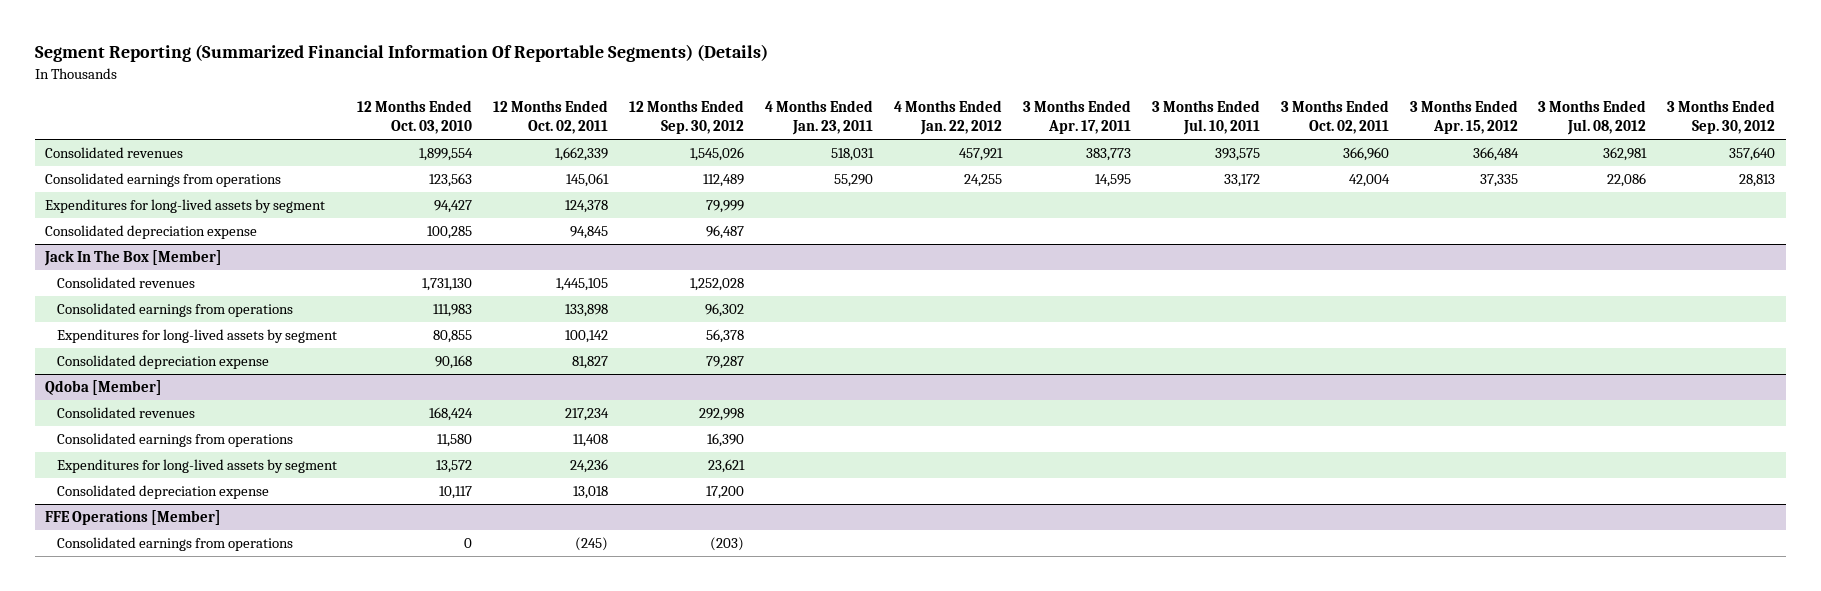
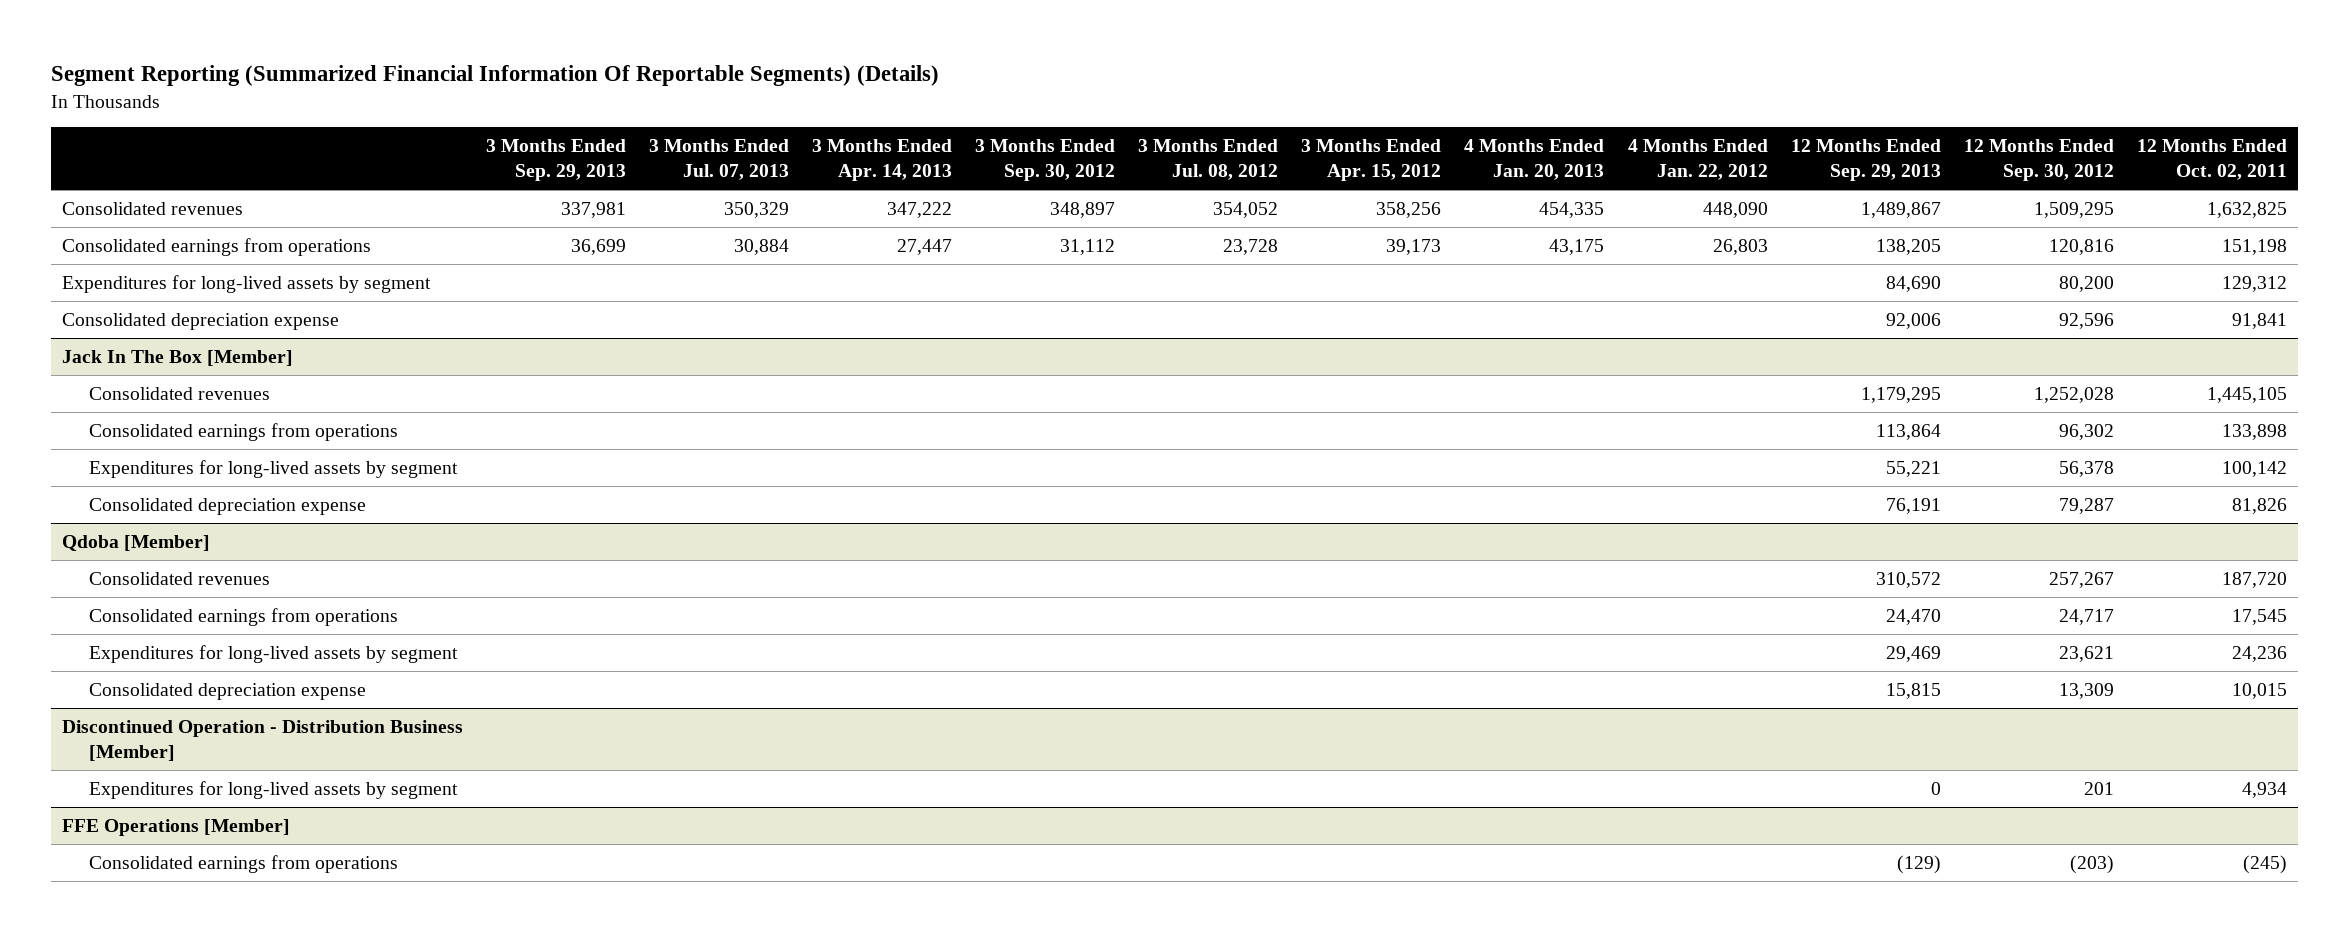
- | 12 Months Ended Oct. 03, 2010 | 12 Months Ended Oct. 02, 2011 | 12 Months Ended Sep. 30, 2012 | 4 Months Ended Jan. 23, 2011 | 4 Months Ended Jan. 22, 2012 | 3 Months Ended Apr. 17, 2011 | 3 Months Ended Jul. 10, 2011 | 3 Months Ended Oct. 02, 2011 | 3 Months Ended Apr. 15, 2012 | 3 Months Ended Jul. 08, 2012 | 3 Months Ended Sep. 30, 2012
+ | 3 Months Ended Sep. 29, 2013 | 3 Months Ended Jul. 07, 2013 | 3 Months Ended Apr. 14, 2013 | 3 Months Ended Sep. 30, 2012 | 3 Months Ended Jul. 08, 2012 | 3 Months Ended Apr. 15, 2012 | 4 Months Ended Jan. 20, 2013 | 4 Months Ended Jan. 22, 2012 | 12 Months Ended Sep. 29, 2013 | 12 Months Ended Sep. 30, 2012 | 12 Months Ended Oct. 02, 2011
- Consolidated revenues | 1,899,554 | 1,662,339 | 1,545,026 | 518,031 | 457,921 | 383,773 | 393,575 | 366,960 | 366,484 | 362,981 | 357,640
- Consolidated earnings from operations | 123,563 | 145,061 | 112,489 | 55,290 | 24,255 | 14,595 | 33,172 | 42,004 | 37,335 | 22,086 | 28,813
- Expenditures for long-lived assets by segment | 94,427 | 124,378 | 79,999 | | | | | | | |
- Consolidated depreciation expense | 100,285 | 94,845 | 96,487 | | | | | | | |
+ Consolidated revenues | 337,981 | 350,329 | 347,222 | 348,897 | 354,052 | 358,256 | 454,335 | 448,090 | 1,489,867 | 1,509,295 | 1,632,825
+ Consolidated earnings from operations | 36,699 | 30,884 | 27,447 | 31,112 | 23,728 | 39,173 | 43,175 | 26,803 | 138,205 | 120,816 | 151,198
+ Expenditures for long-lived assets by segment | | | | | | | | | 84,690 | 80,200 | 129,312
+ Consolidated depreciation expense | | | | | | | | | 92,006 | 92,596 | 91,841
@ Jack In The Box [Member]
- Consolidated depreciation expense | 90,168 | 81,827 | 79,287 | | | | | | | |
+ Consolidated depreciation expense | | | | | | | | | 76,191 | 79,287 | 81,826
@ Qdoba [Member]
- Consolidated revenues | 168,424 | 217,234 | 292,998 | | | | | | | |
- Consolidated earnings from operations | 11,580 | 11,408 | 16,390 | | | | | | | |
+ Consolidated revenues | | | | | | | | | 310,572 | 257,267 | 187,720
+ Consolidated earnings from operations | | | | | | | | | 24,470 | 24,717 | 17,545
- Consolidated depreciation expense | 10,117 | 13,018 | 17,200 | | | | | | | |
+ Consolidated depreciation expense | | | | | | | | | 15,815 | 13,309 | 10,015
+ Discontinued Operation - Distribution Business [Member]
+ Expenditures for long-lived assets by segment | | | | | | | | | 0 | 201 | 4,934

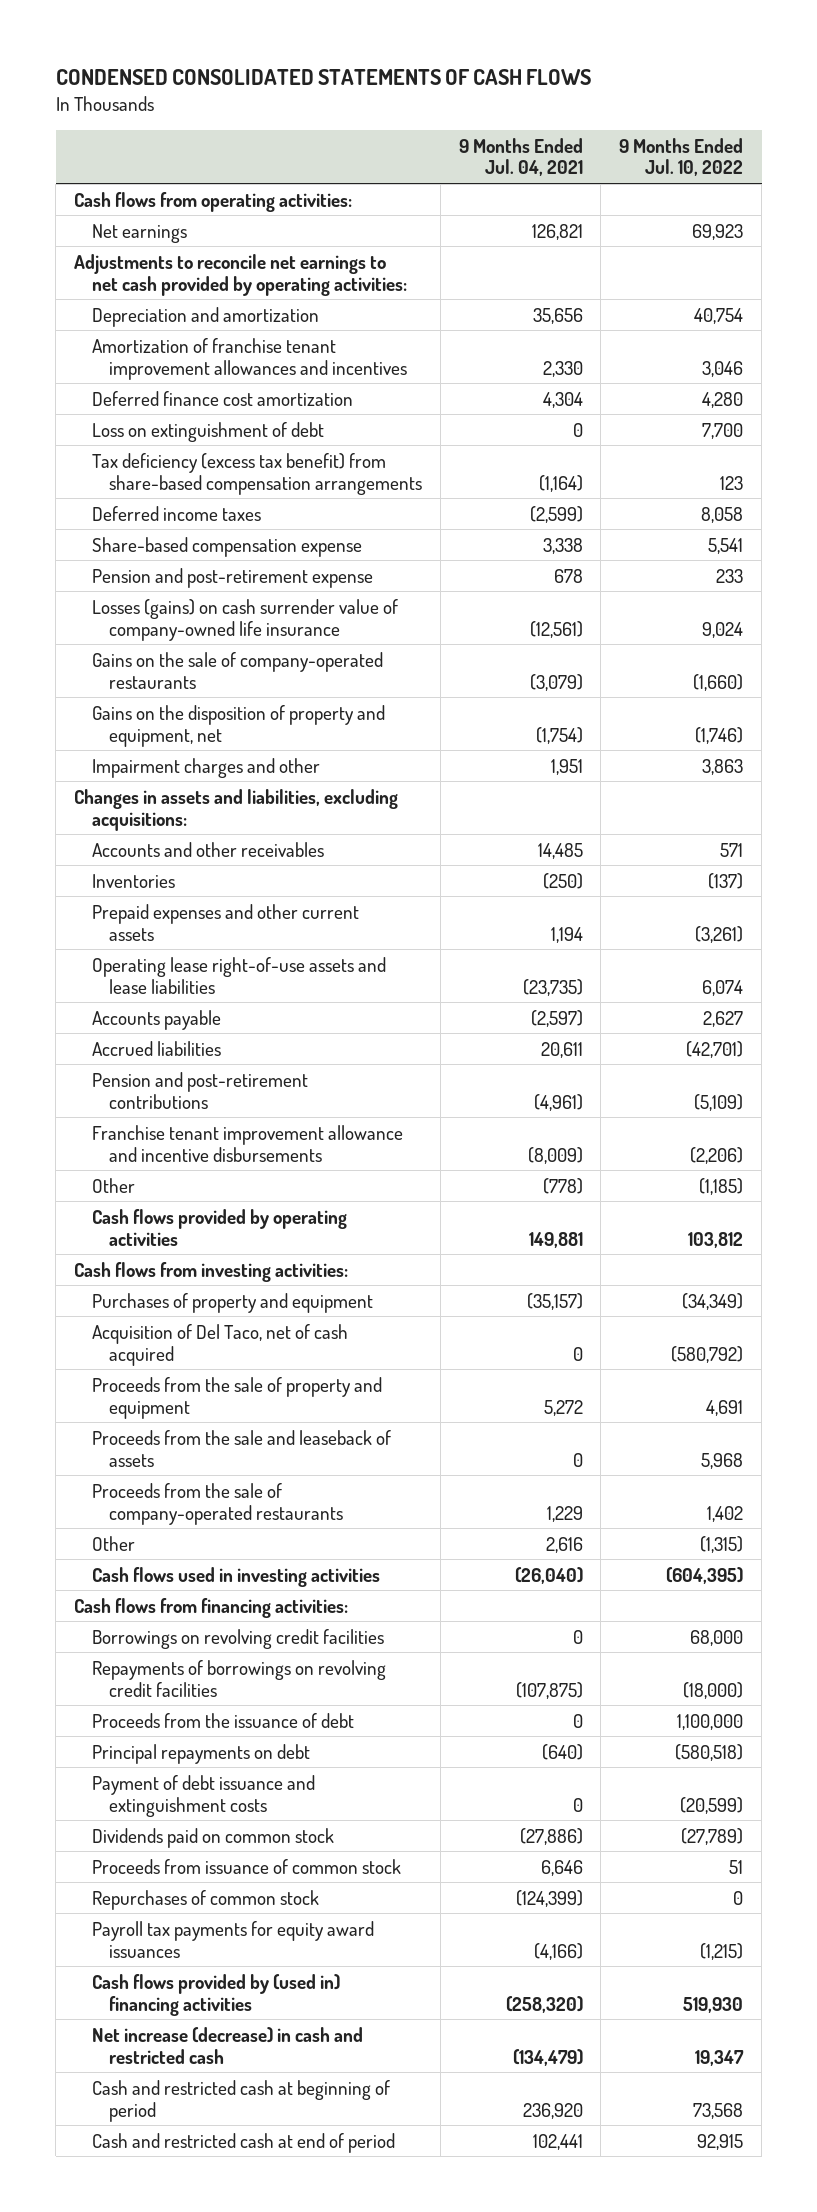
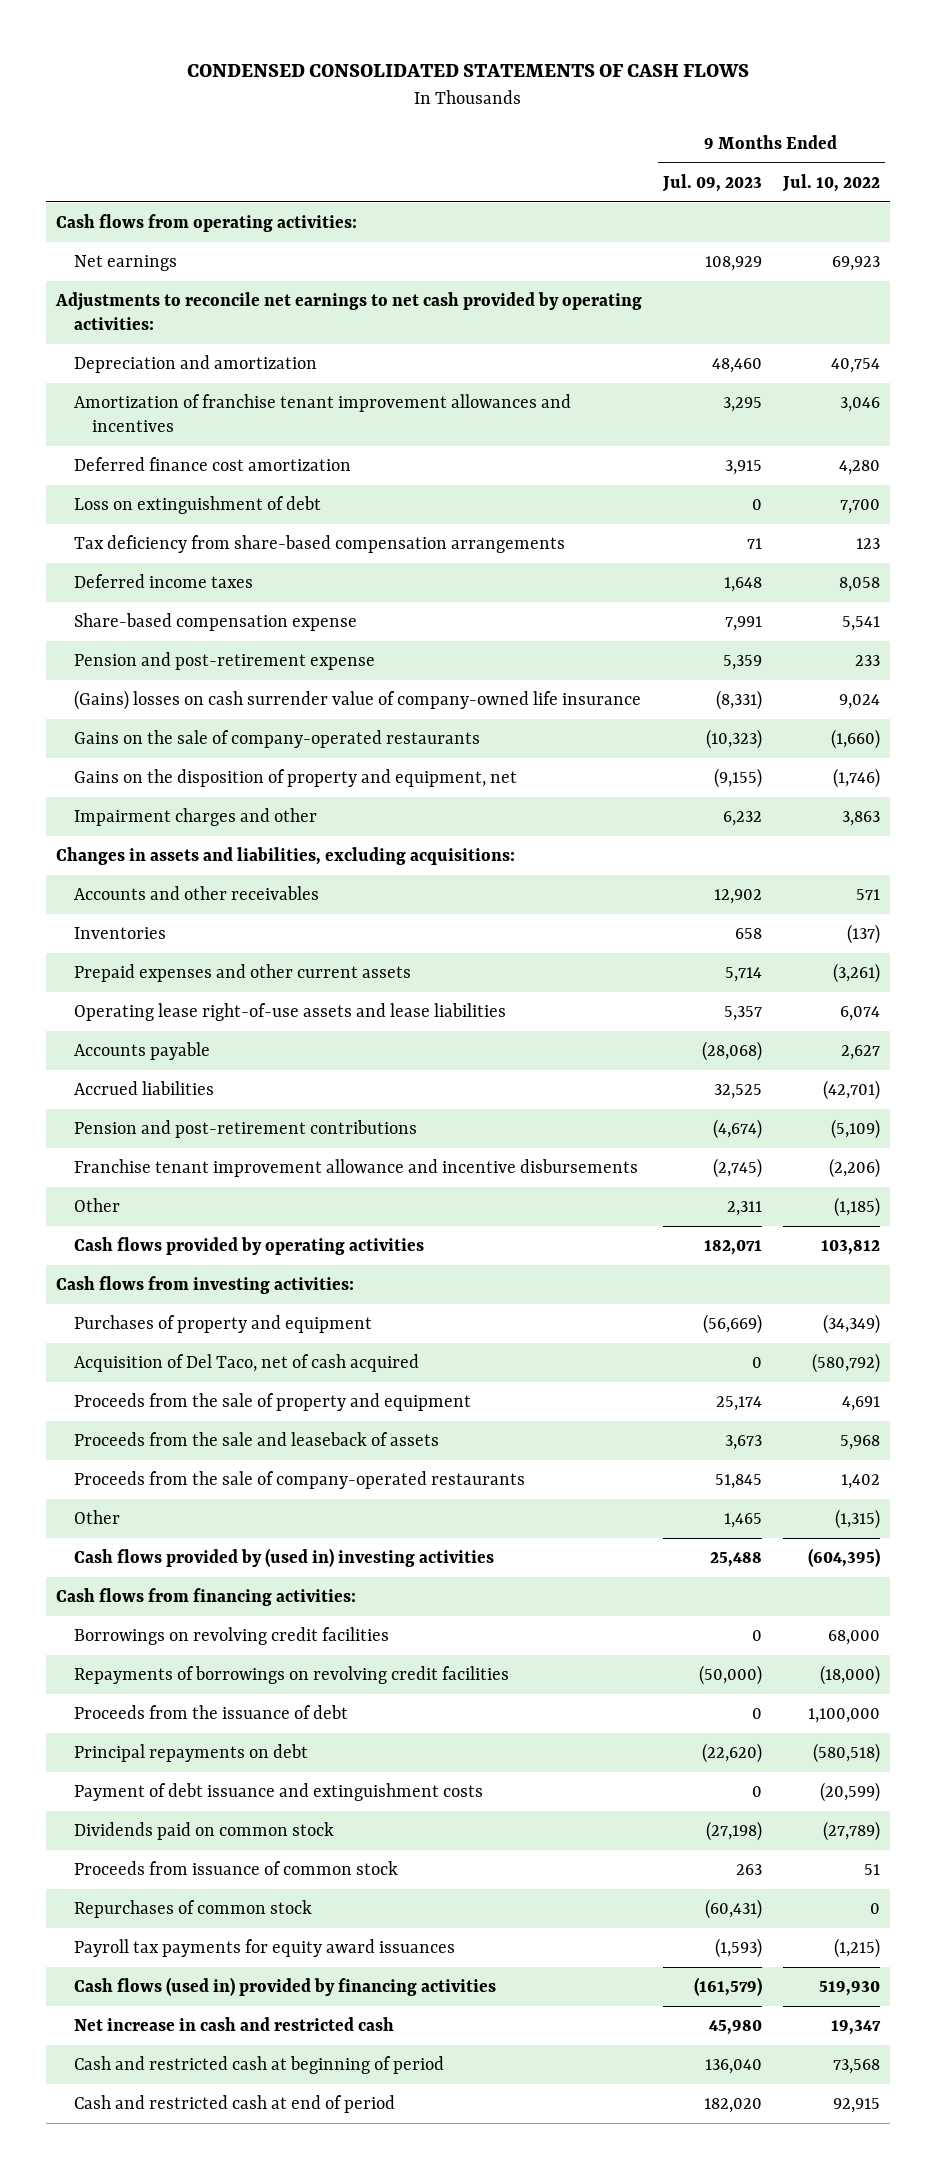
- | 9 Months Ended Jul. 04, 2021 | 9 Months Ended Jul. 10, 2022
+ | 9 Months Ended Jul. 09, 2023 | 9 Months Ended Jul. 10, 2022
- Tax deficiency (excess tax benefit) from share-based compensation arrangements | (1,164) | 123
+ Tax deficiency from share-based compensation arrangements | 71 | 123
- Losses (gains) on cash surrender value of company-owned life insurance | (12,561) | 9,024
+ (Gains) losses on cash surrender value of company-owned life insurance | (8,331) | 9,024
- Cash flows used in investing activities | (26,040) | (604,395)
+ Cash flows provided by (used in) investing activities | 25,488 | (604,395)
- Cash flows provided by (used in) financing activities | (258,320) | 519,930
- Net increase (decrease) in cash and restricted cash | (134,479) | 19,347
+ Cash flows (used in) provided by financing activities | (161,579) | 519,930
+ Net increase in cash and restricted cash | 45,980 | 19,347

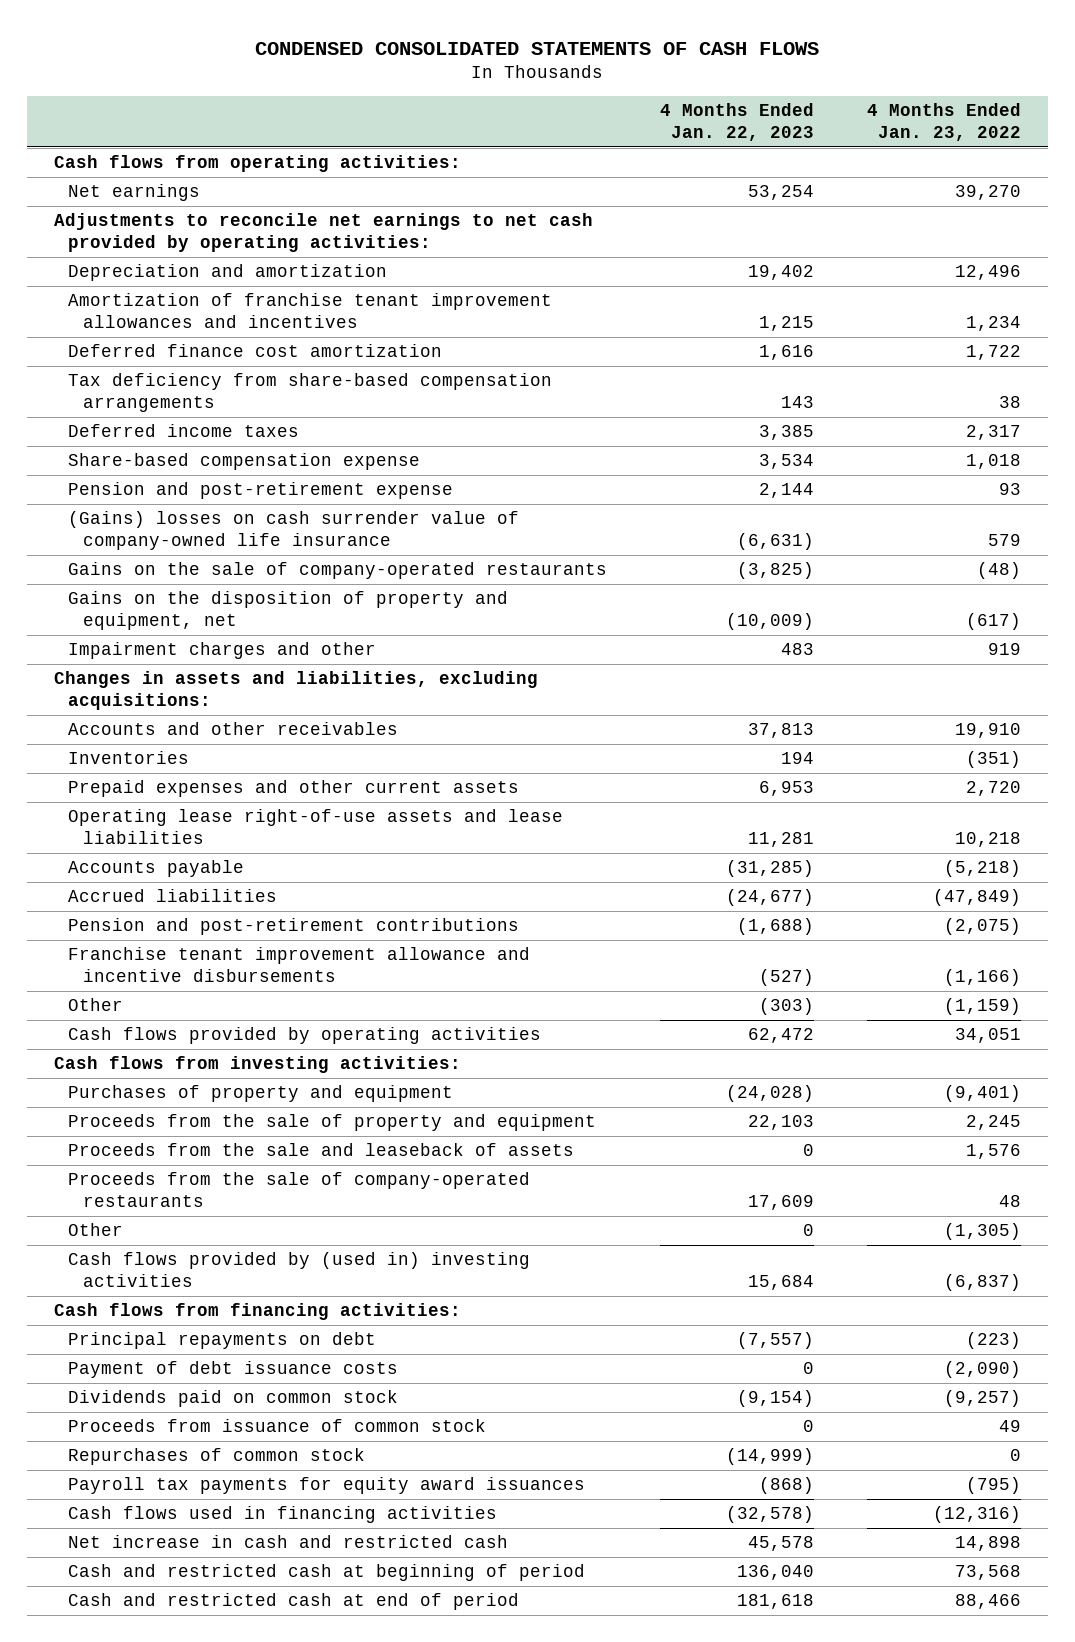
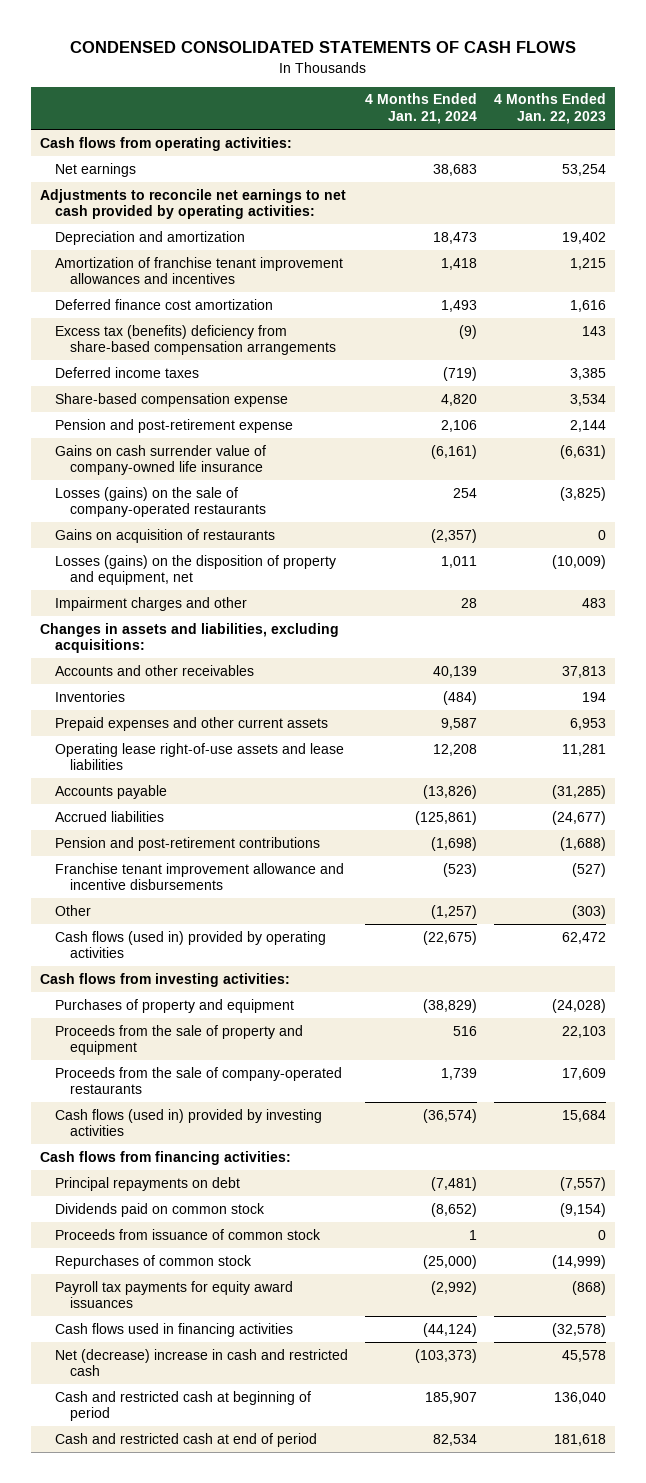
- | 4 Months Ended Jan. 22, 2023 | 4 Months Ended Jan. 23, 2022
+ | 4 Months Ended Jan. 21, 2024 | 4 Months Ended Jan. 22, 2023
- Tax deficiency from share-based compensation arrangements | 143 | 38
+ Excess tax (benefits) deficiency from share-based compensation arrangements | (9) | 143
- (Gains) losses on cash surrender value of company-owned life insurance | (6,631) | 579
- Gains on the sale of company-operated restaurants | (3,825) | (48)
- Gains on the disposition of property and equipment, net | (10,009) | (617)
+ Gains on cash surrender value of company-owned life insurance | (6,161) | (6,631)
+ Losses (gains) on the sale of company-operated restaurants | 254 | (3,825)
+ Gains on acquisition of restaurants | (2,357) | 0
+ Losses (gains) on the disposition of property and equipment, net | 1,011 | (10,009)
- Cash flows provided by operating activities | 62,472 | 34,051
+ Cash flows (used in) provided by operating activities | (22,675) | 62,472
- Proceeds from the sale and leaseback of assets | 0 | 1,576
- Other | 0 | (1,305)
- Cash flows provided by (used in) investing activities | 15,684 | (6,837)
+ Cash flows (used in) provided by investing activities | (36,574) | 15,684
- Payment of debt issuance costs | 0 | (2,090)
- Net increase in cash and restricted cash | 45,578 | 14,898
+ Net (decrease) increase in cash and restricted cash | (103,373) | 45,578

